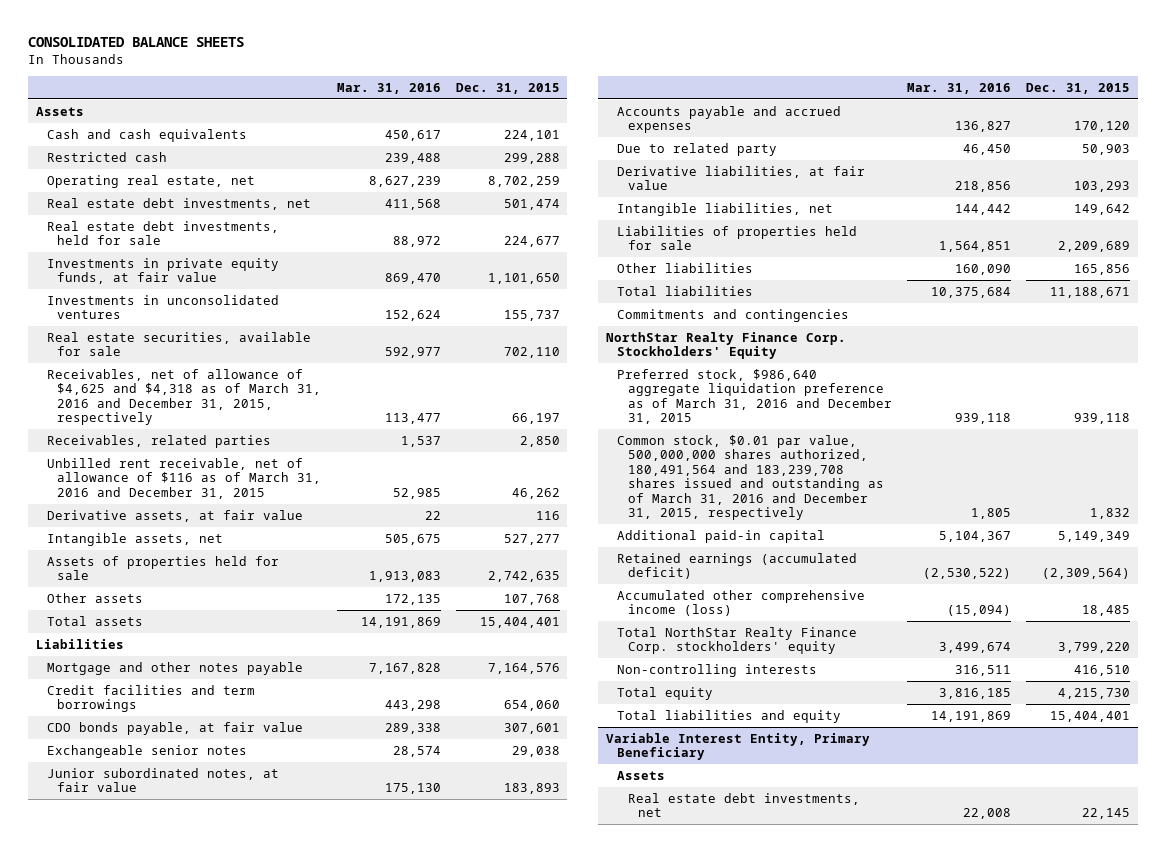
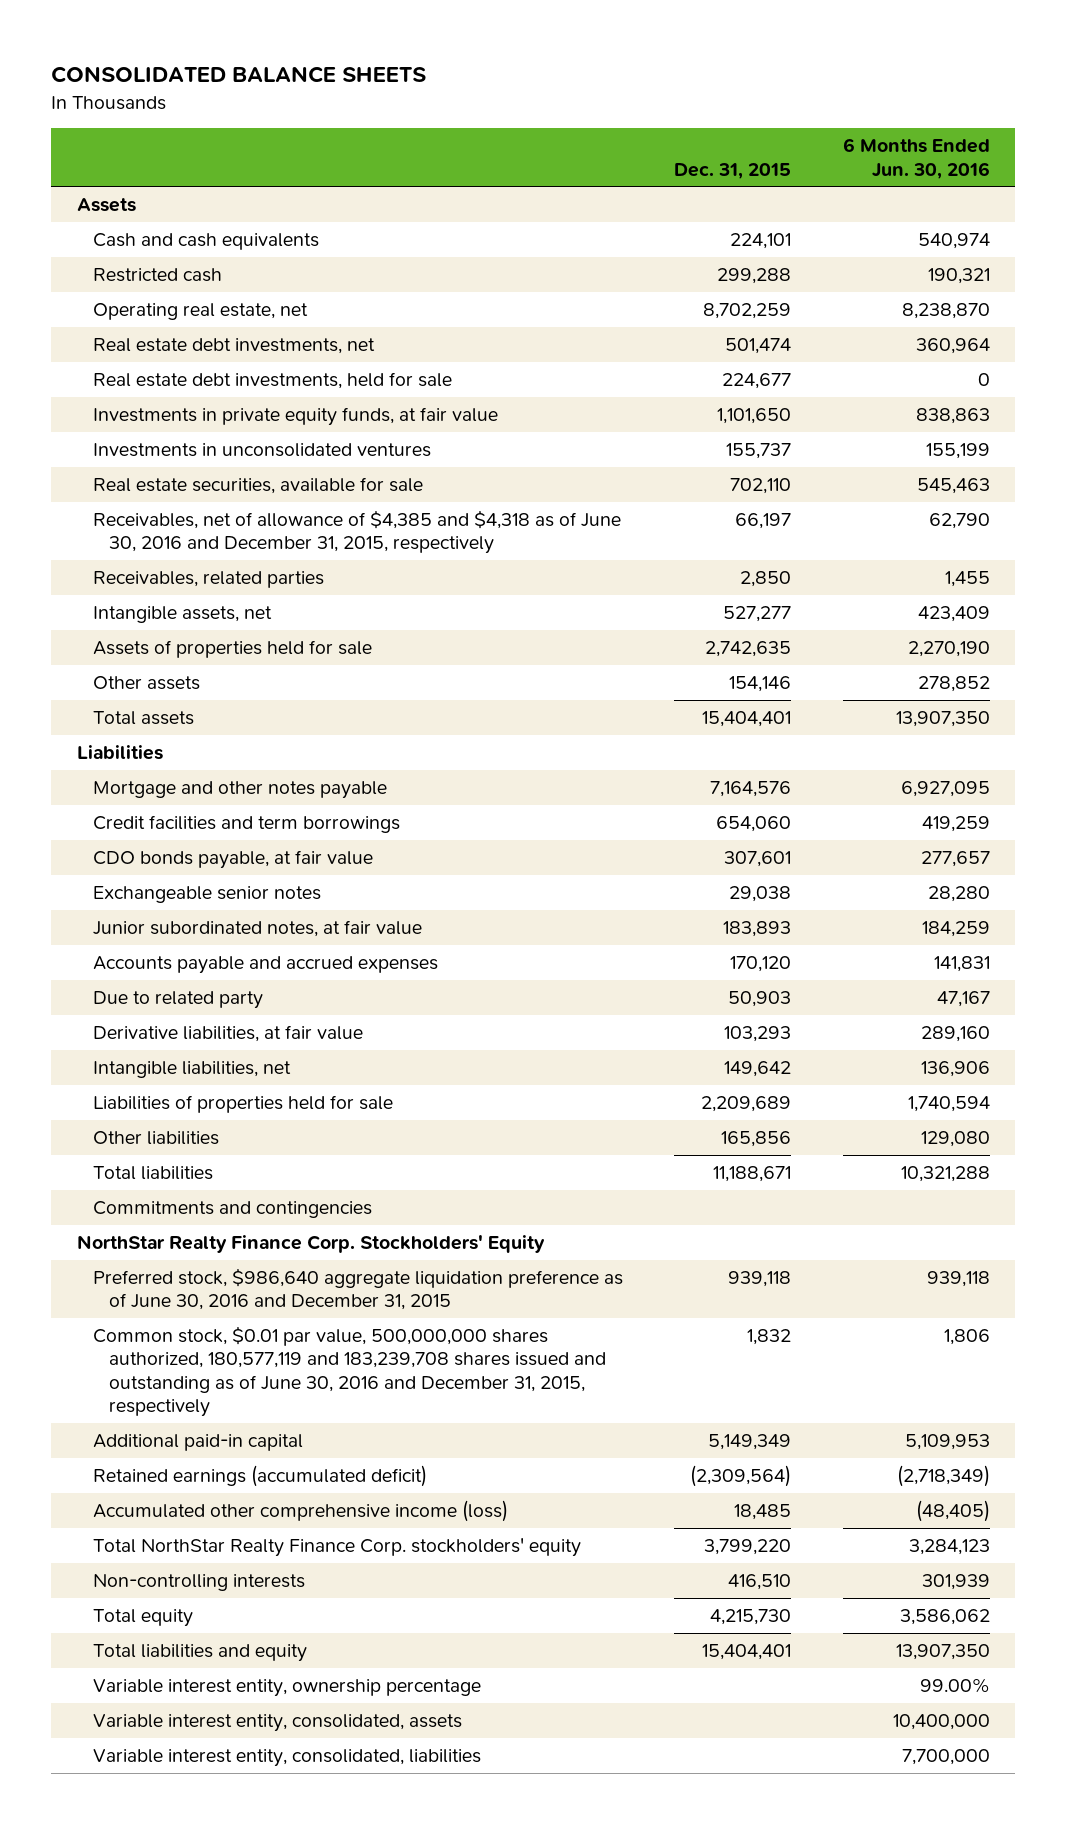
- | Mar. 31, 2016 | Dec. 31, 2015
+ | Dec. 31, 2015 | 6 Months Ended Jun. 30, 2016
- Receivables, net of allowance of $4,625 and $4,318 as of March 31, 2016 and December 31, 2015, respectively | 113,477 | 66,197
+ Receivables, net of allowance of $4,385 and $4,318 as of June 30, 2016 and December 31, 2015, respectively | 66,197 | 62,790
- Unbilled rent receivable, net of allowance of $116 as of March 31, 2016 and December 31, 2015 | 52,985 | 46,262
- Derivative assets, at fair value | 22 | 116
- Other assets | 172,135 | 107,768
+ Other assets | 154,146 | 278,852
- Preferred stock, $986,640 aggregate liquidation preference as of March 31, 2016 and December 31, 2015 | 939,118 | 939,118
- Common stock, $0.01 par value, 500,000,000 shares authorized, 180,491,564 and 183,239,708 shares issued and outstanding as of March 31, 2016 and December 31, 2015, respectively | 1,805 | 1,832
+ Preferred stock, $986,640 aggregate liquidation preference as of June 30, 2016 and December 31, 2015 | 939,118 | 939,118
+ Common stock, $0.01 par value, 500,000,000 shares authorized, 180,577,119 and 183,239,708 shares issued and outstanding as of June 30, 2016 and December 31, 2015, respectively | 1,832 | 1,806
- Variable Interest Entity, Primary Beneficiary
- Assets
- Real estate debt investments, net | 22,008 | 22,145
+ Variable interest entity, ownership percentage | | 99.00%
+ Variable interest entity, consolidated, assets | | 10,400,000
+ Variable interest entity, consolidated, liabilities | | 7,700,000

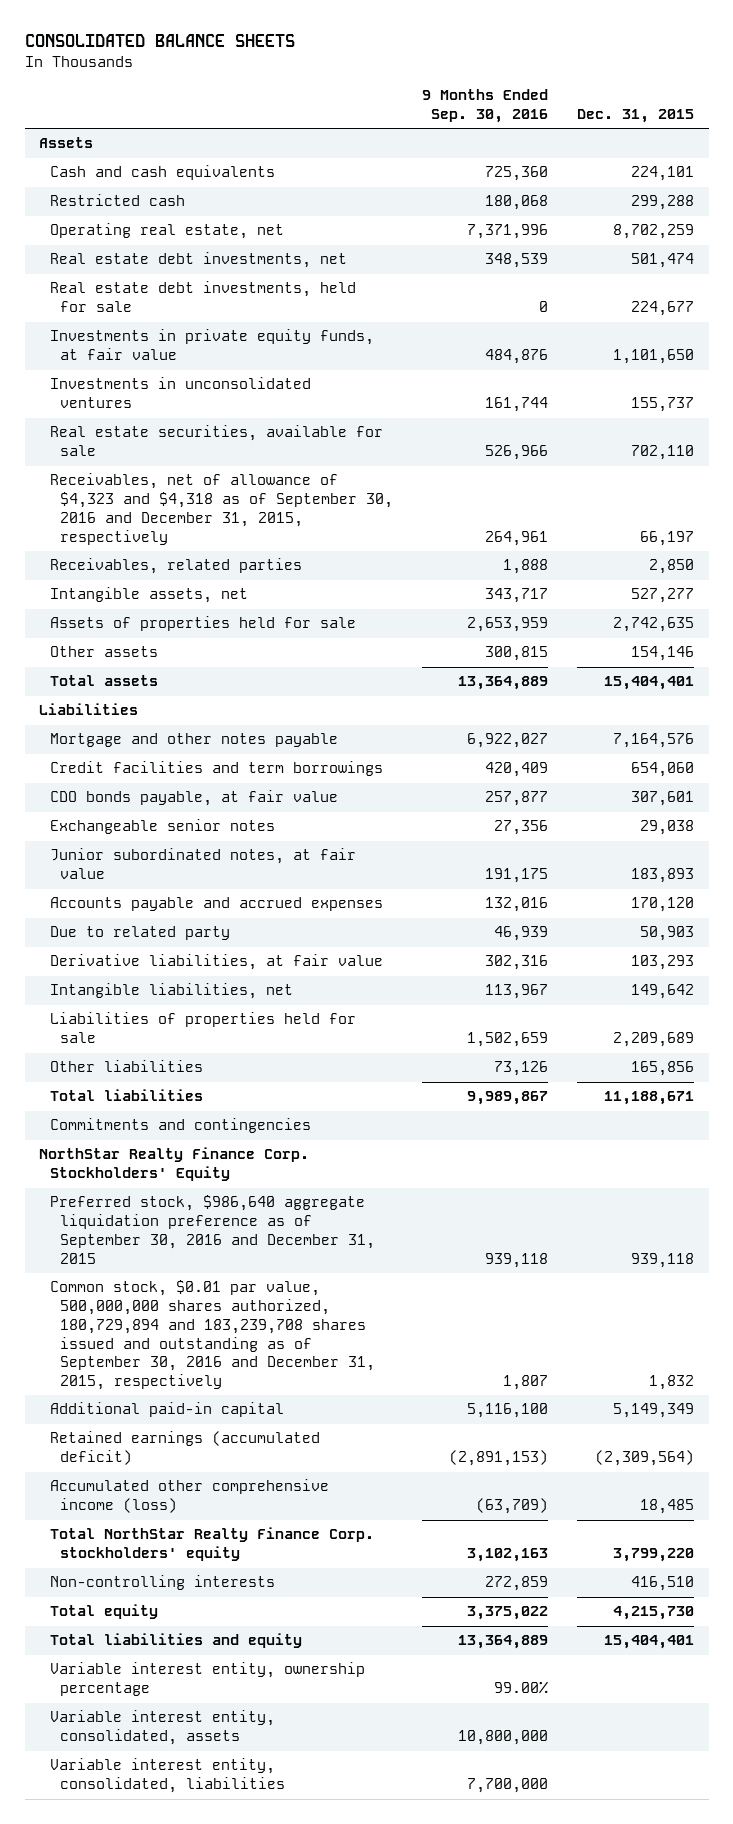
- | Dec. 31, 2015 | 6 Months Ended Jun. 30, 2016
+ | 9 Months Ended Sep. 30, 2016 | Dec. 31, 2015
- Receivables, net of allowance of $4,385 and $4,318 as of June 30, 2016 and December 31, 2015, respectively | 66,197 | 62,790
+ Receivables, net of allowance of $4,323 and $4,318 as of September 30, 2016 and December 31, 2015, respectively | 264,961 | 66,197
- Preferred stock, $986,640 aggregate liquidation preference as of June 30, 2016 and December 31, 2015 | 939,118 | 939,118
- Common stock, $0.01 par value, 500,000,000 shares authorized, 180,577,119 and 183,239,708 shares issued and outstanding as of June 30, 2016 and December 31, 2015, respectively | 1,832 | 1,806
+ Preferred stock, $986,640 aggregate liquidation preference as of September 30, 2016 and December 31, 2015 | 939,118 | 939,118
+ Common stock, $0.01 par value, 500,000,000 shares authorized, 180,729,894 and 183,239,708 shares issued and outstanding as of September 30, 2016 and December 31, 2015, respectively | 1,807 | 1,832

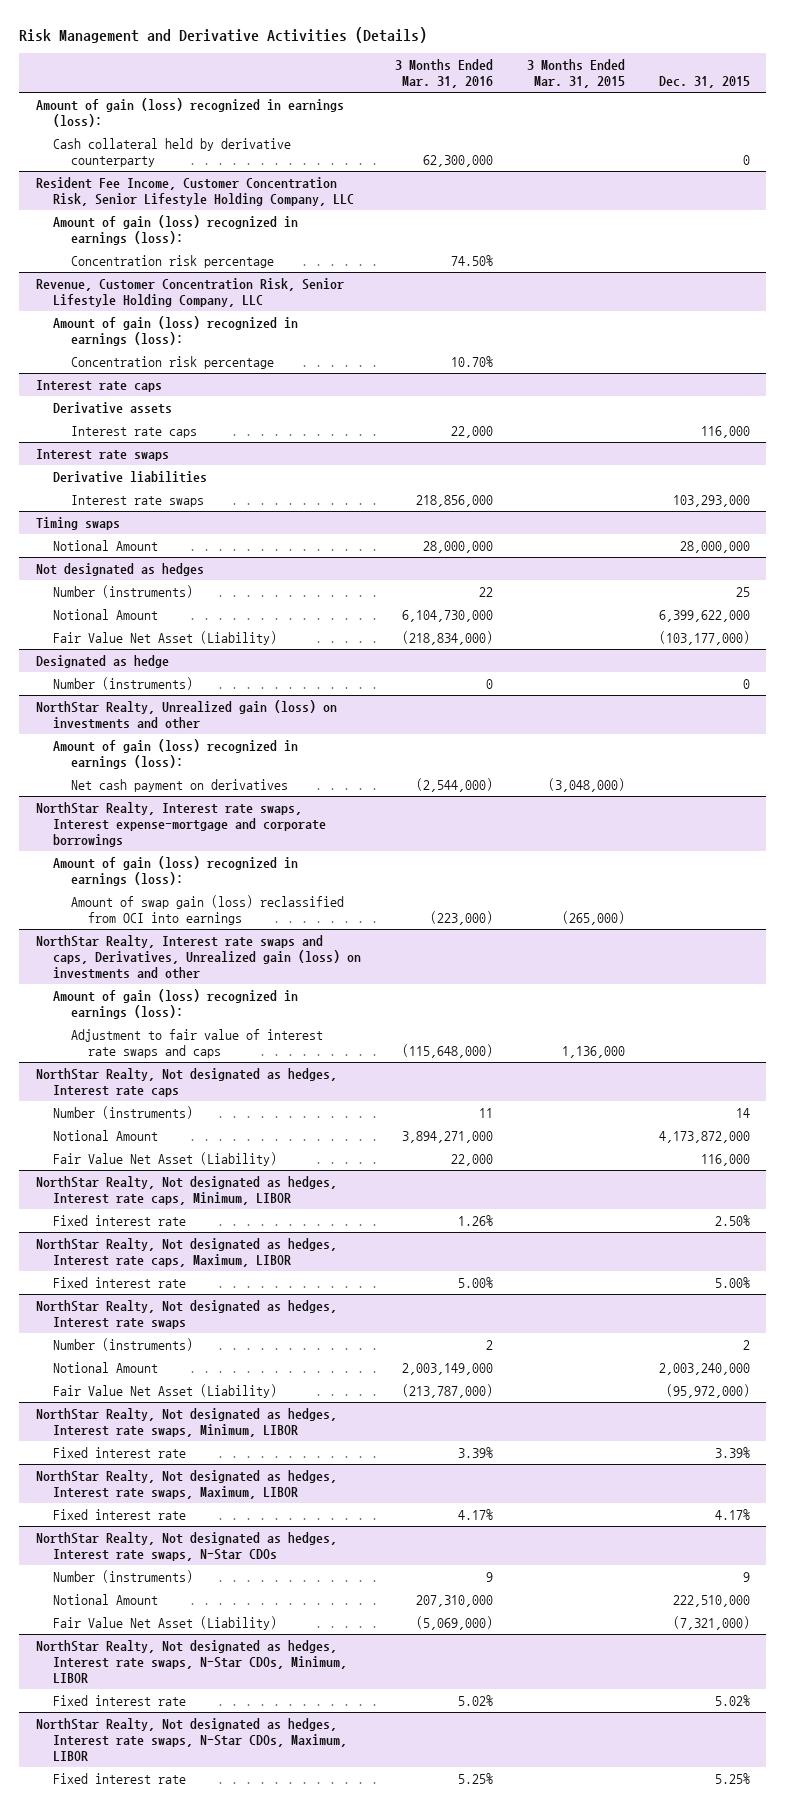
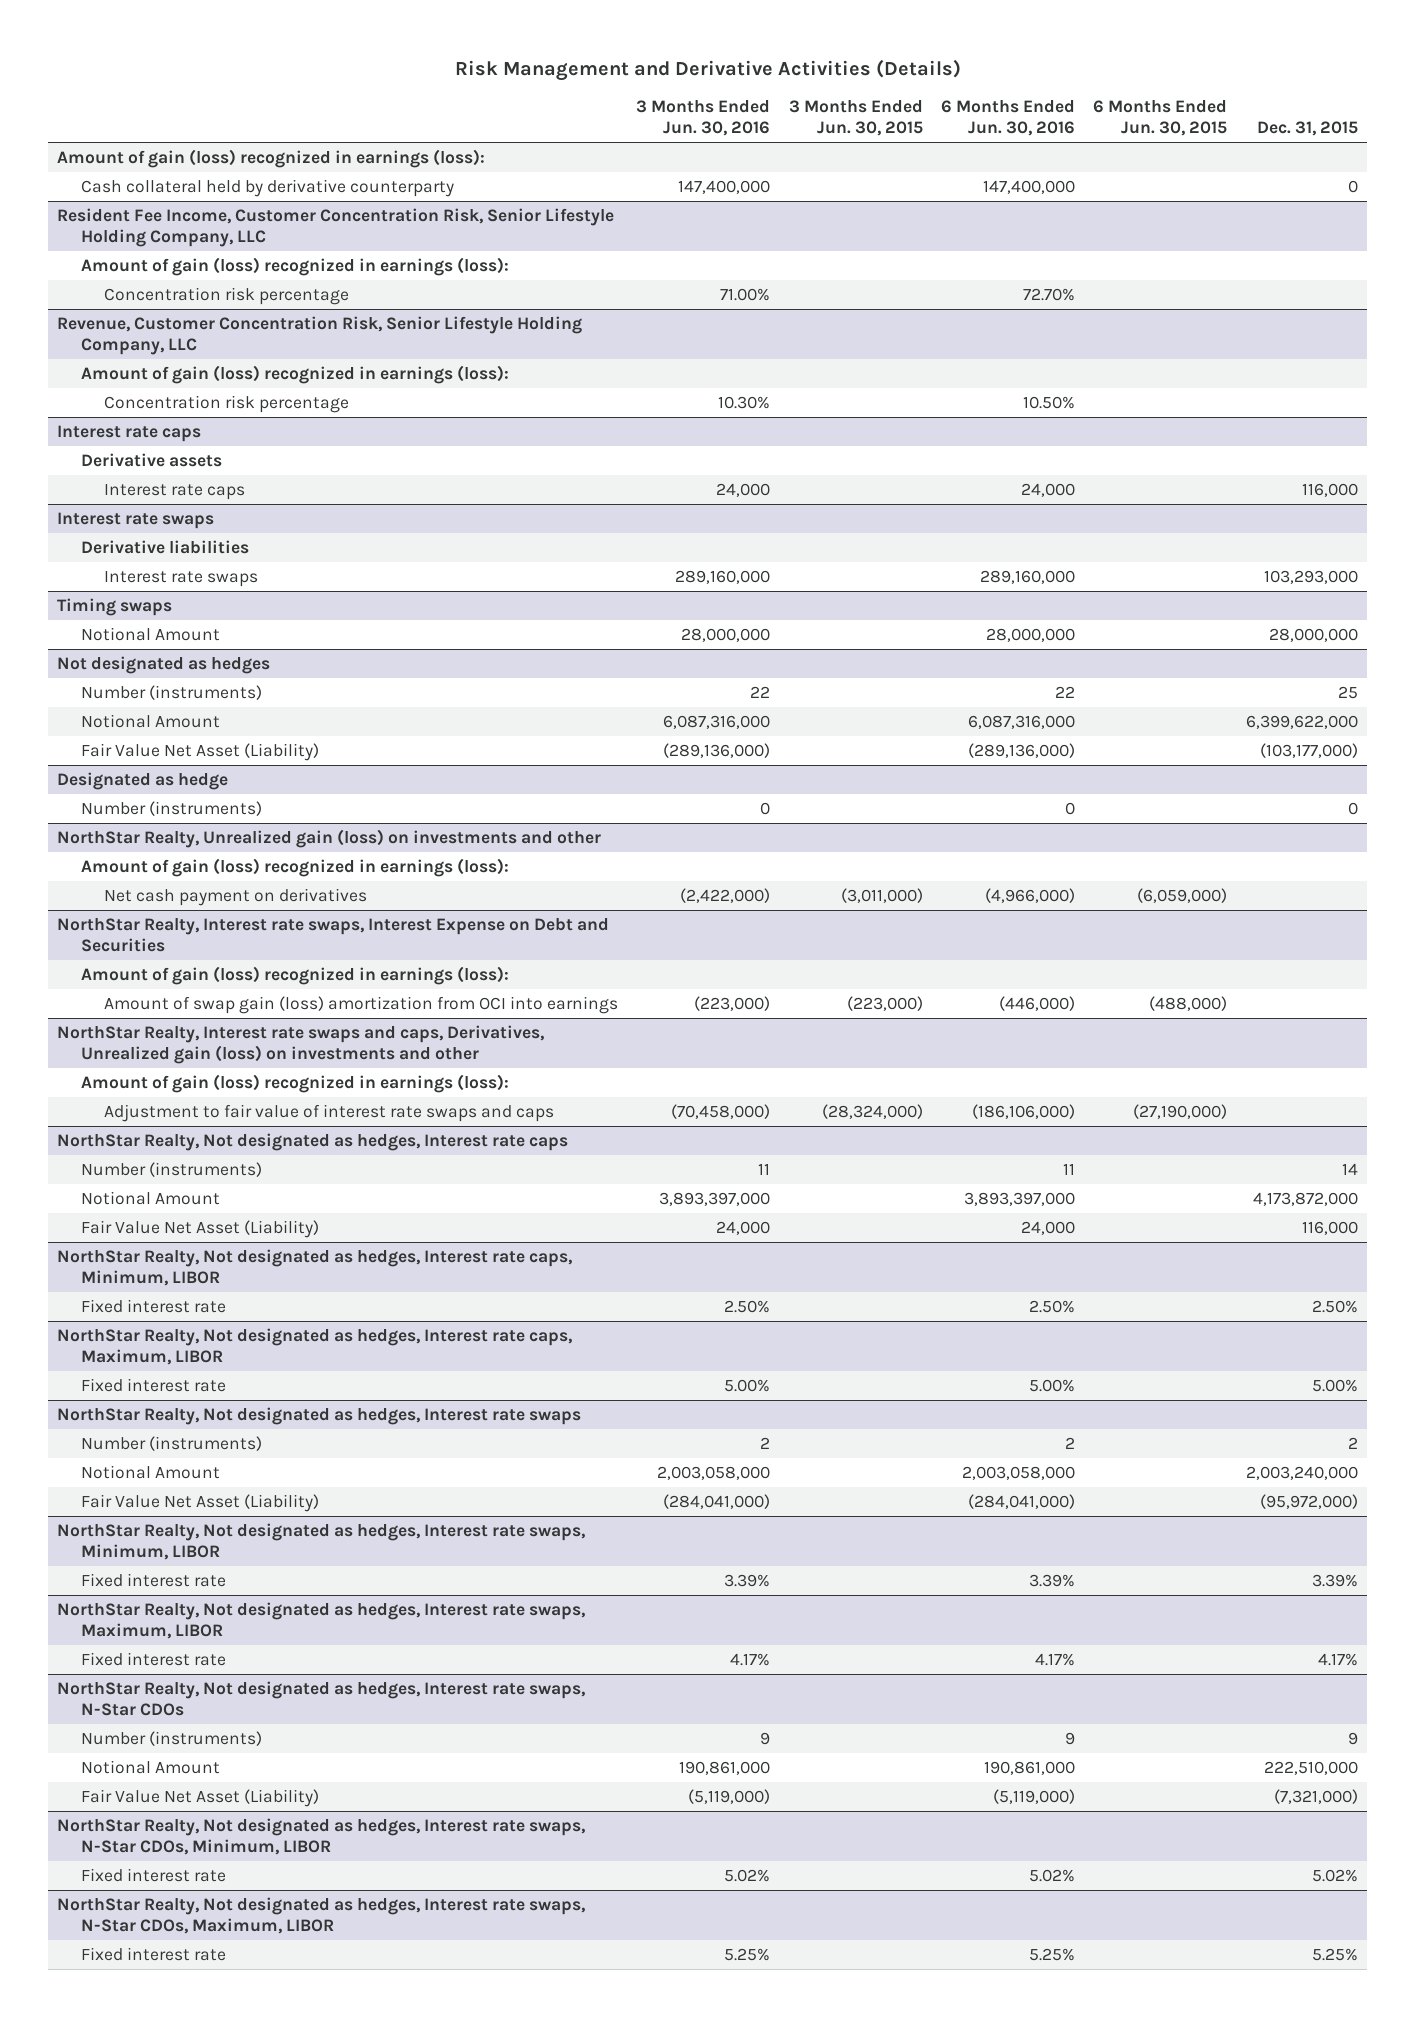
- | 3 Months Ended Mar. 31, 2016 | 3 Months Ended Mar. 31, 2015 | Dec. 31, 2015
+ | 3 Months Ended Jun. 30, 2016 | 3 Months Ended Jun. 30, 2015 | 6 Months Ended Jun. 30, 2016 | 6 Months Ended Jun. 30, 2015 | Dec. 31, 2015
- NorthStar Realty, Interest rate swaps, Interest expense-mortgage and corporate borrowings
+ NorthStar Realty, Interest rate swaps, Interest Expense on Debt and Securities
- Amount of swap gain (loss) reclassified from OCI into earnings | (223,000) | (265,000) |
+ Amount of swap gain (loss) amortization from OCI into earnings | (223,000) | (223,000) | (446,000) | (488,000) |

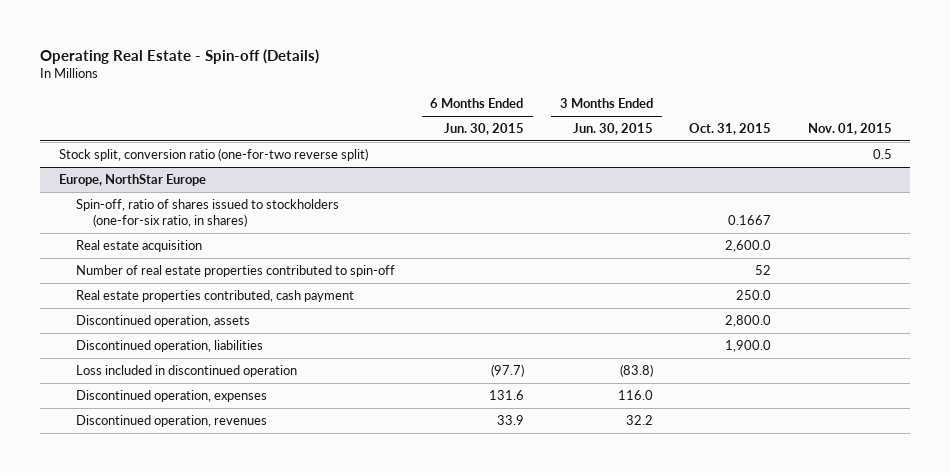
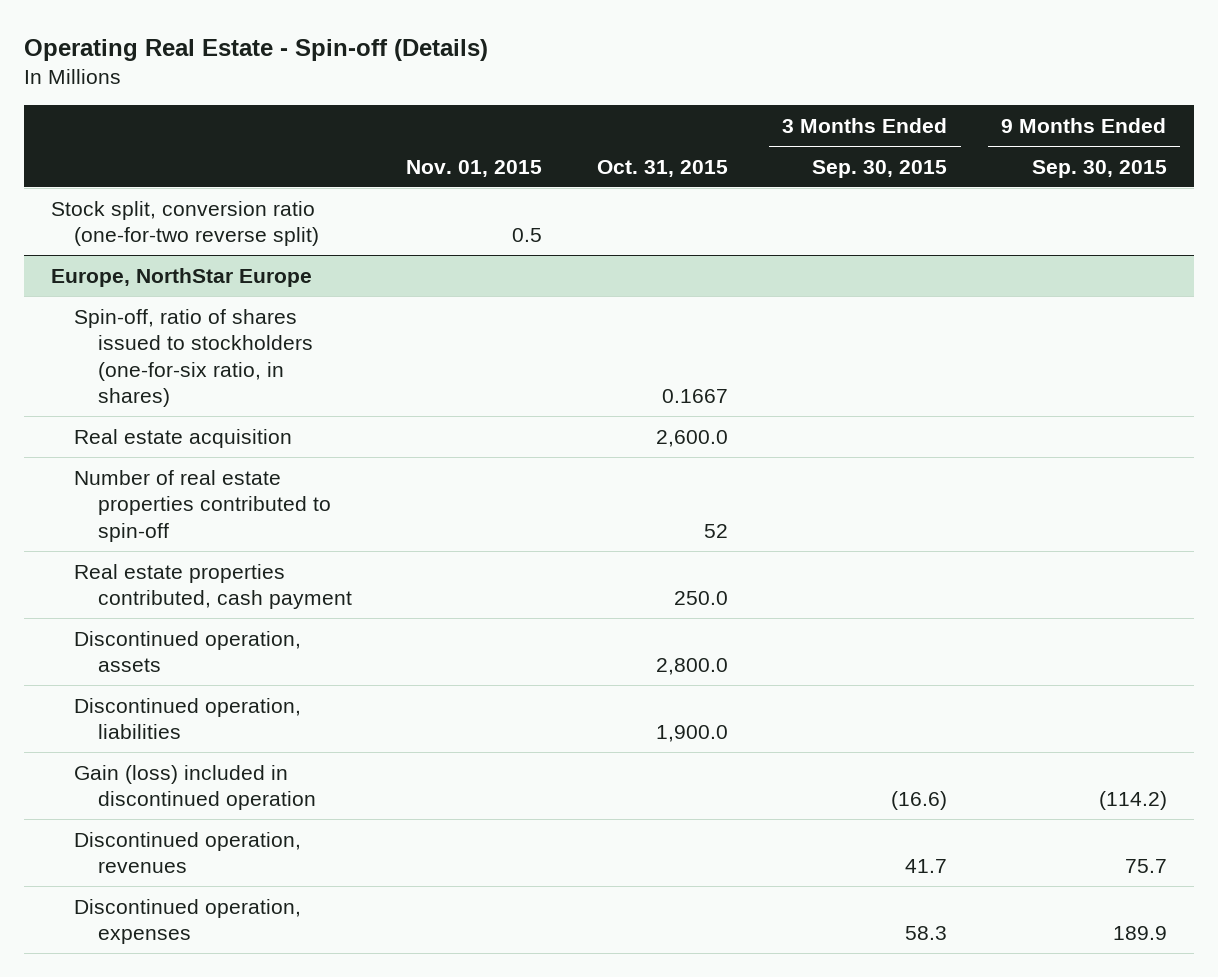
- | 6 Months Ended Jun. 30, 2015 | 3 Months Ended Jun. 30, 2015 | Oct. 31, 2015 | Nov. 01, 2015
+ | Nov. 01, 2015 | Oct. 31, 2015 | 3 Months Ended Sep. 30, 2015 | 9 Months Ended Sep. 30, 2015
@ Europe, NorthStar Europe
- Loss included in discontinued operation | (97.7) | (83.8) | |
+ Gain (loss) included in discontinued operation | | | (16.6) | (114.2)
moved down: Discontinued operation, expenses | | | 58.3 | 189.9

